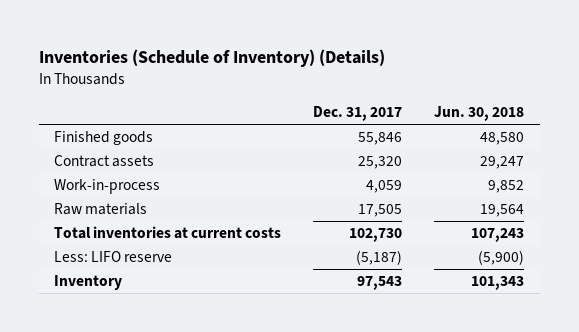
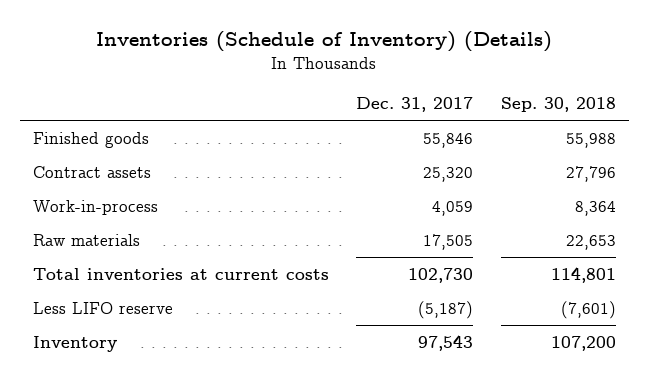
- | Dec. 31, 2017 | Jun. 30, 2018
+ | Dec. 31, 2017 | Sep. 30, 2018
- Less: LIFO reserve | (5,187) | (5,900)
+ Less LIFO reserve | (5,187) | (7,601)

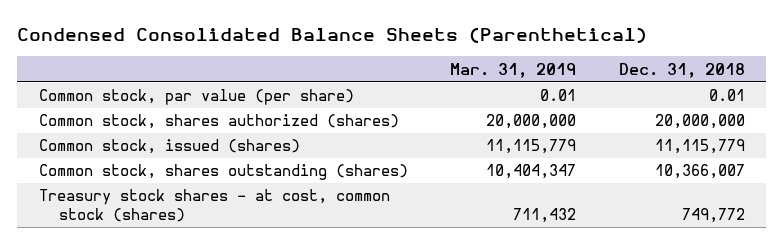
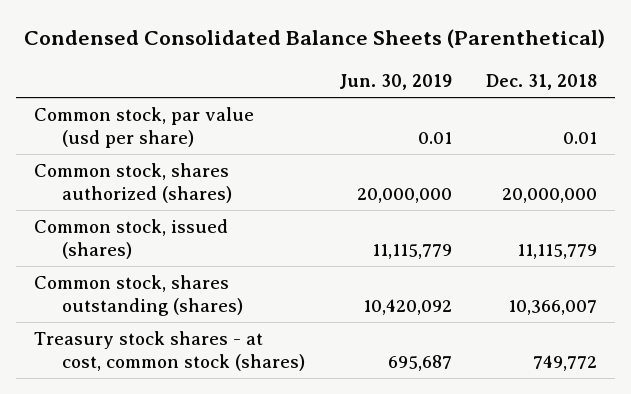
- | Mar. 31, 2019 | Dec. 31, 2018
+ | Jun. 30, 2019 | Dec. 31, 2018
- Common stock, par value (per share) | 0.01 | 0.01
+ Common stock, par value (usd per share) | 0.01 | 0.01

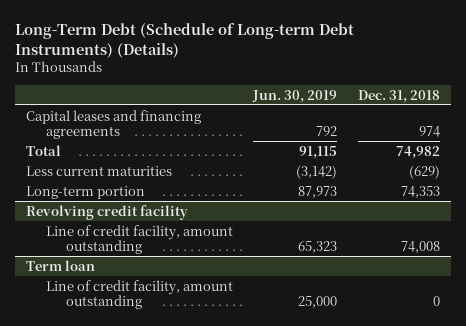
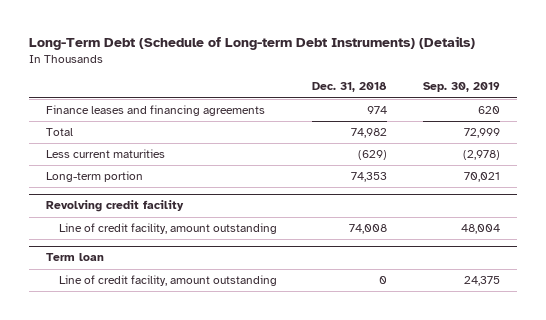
- | Jun. 30, 2019 | Dec. 31, 2018
+ | Dec. 31, 2018 | Sep. 30, 2019
- Capital leases and financing agreements | 792 | 974
+ Finance leases and financing agreements | 974 | 620

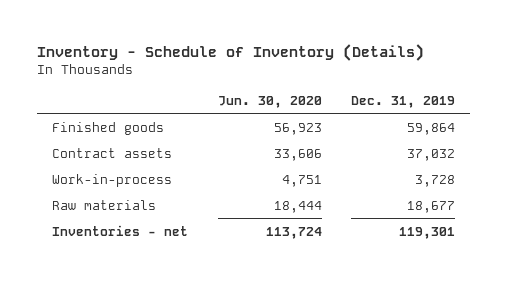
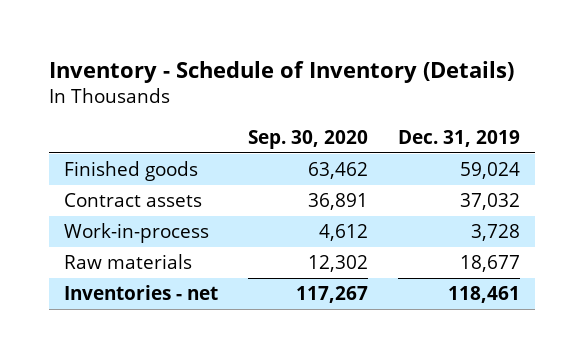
- | Jun. 30, 2020 | Dec. 31, 2019
+ | Sep. 30, 2020 | Dec. 31, 2019
- Finished goods | 56,923 | 59,864
+ Finished goods | 63,462 | 59,024
- Inventories - net | 113,724 | 119,301
+ Inventories - net | 117,267 | 118,461

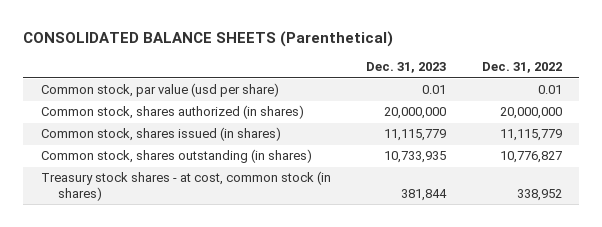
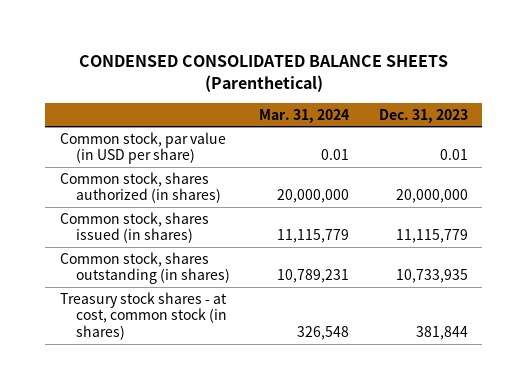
- CONSOLIDATED BALANCE SHEETS (Parenthetical)
+ CONDENSED CONSOLIDATED BALANCE SHEETS (Parenthetical)
- | Dec. 31, 2023 | Dec. 31, 2022
+ | Mar. 31, 2024 | Dec. 31, 2023
- Common stock, par value (usd per share) | 0.01 | 0.01
+ Common stock, par value (in USD per share) | 0.01 | 0.01

